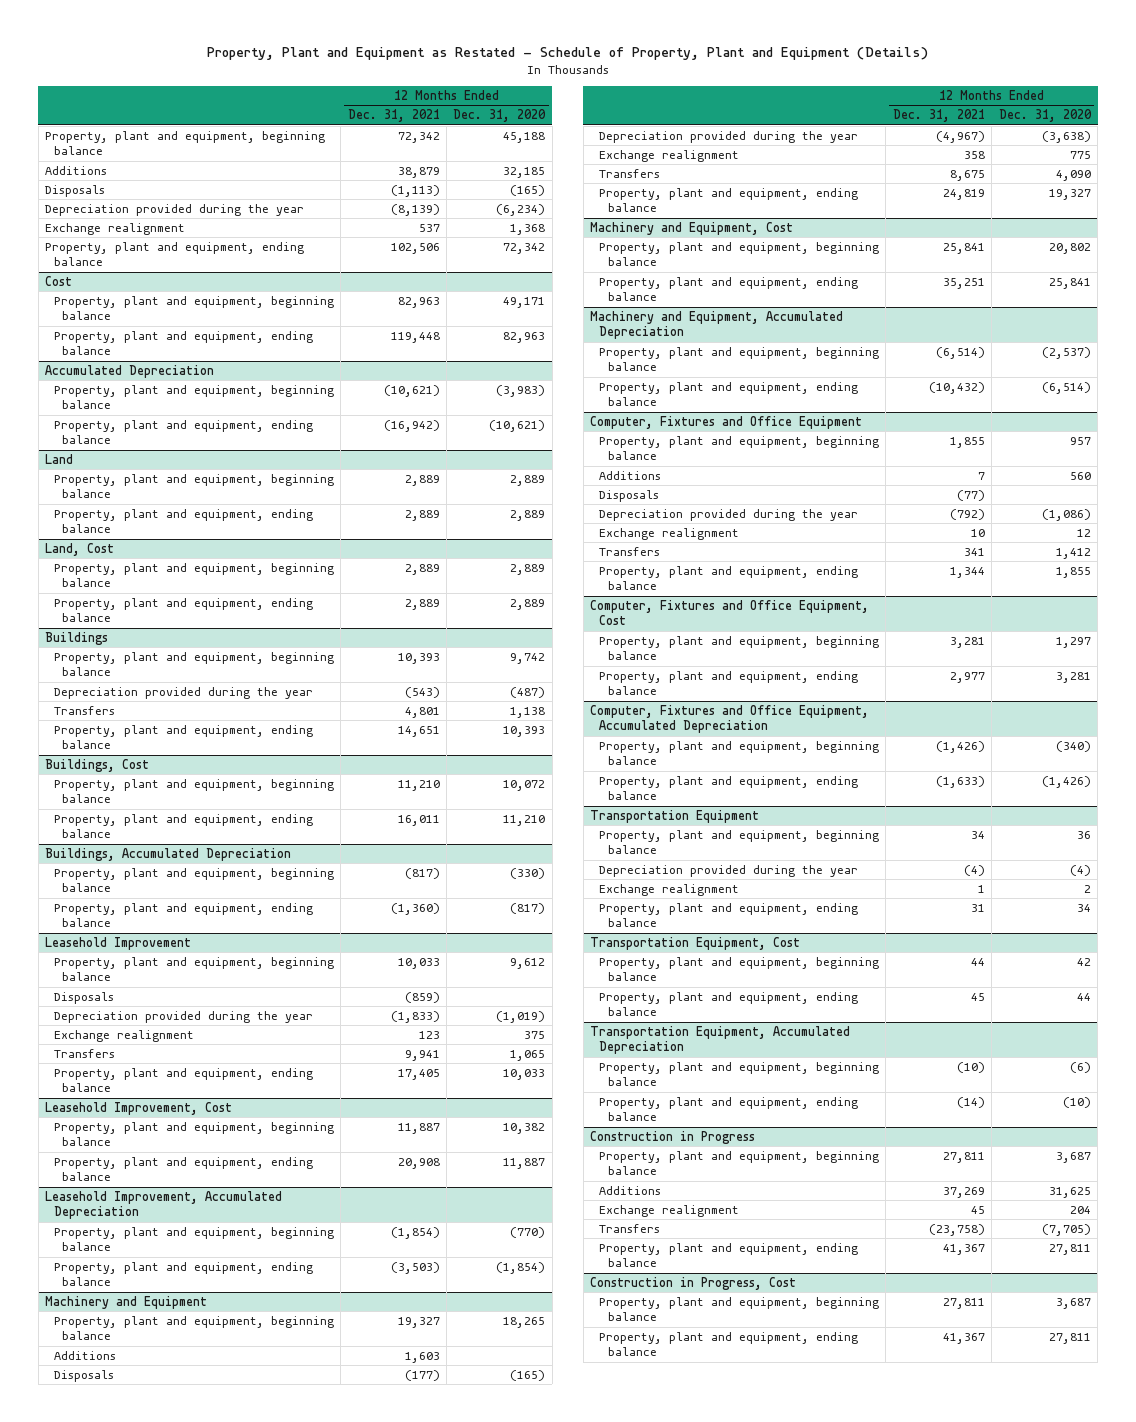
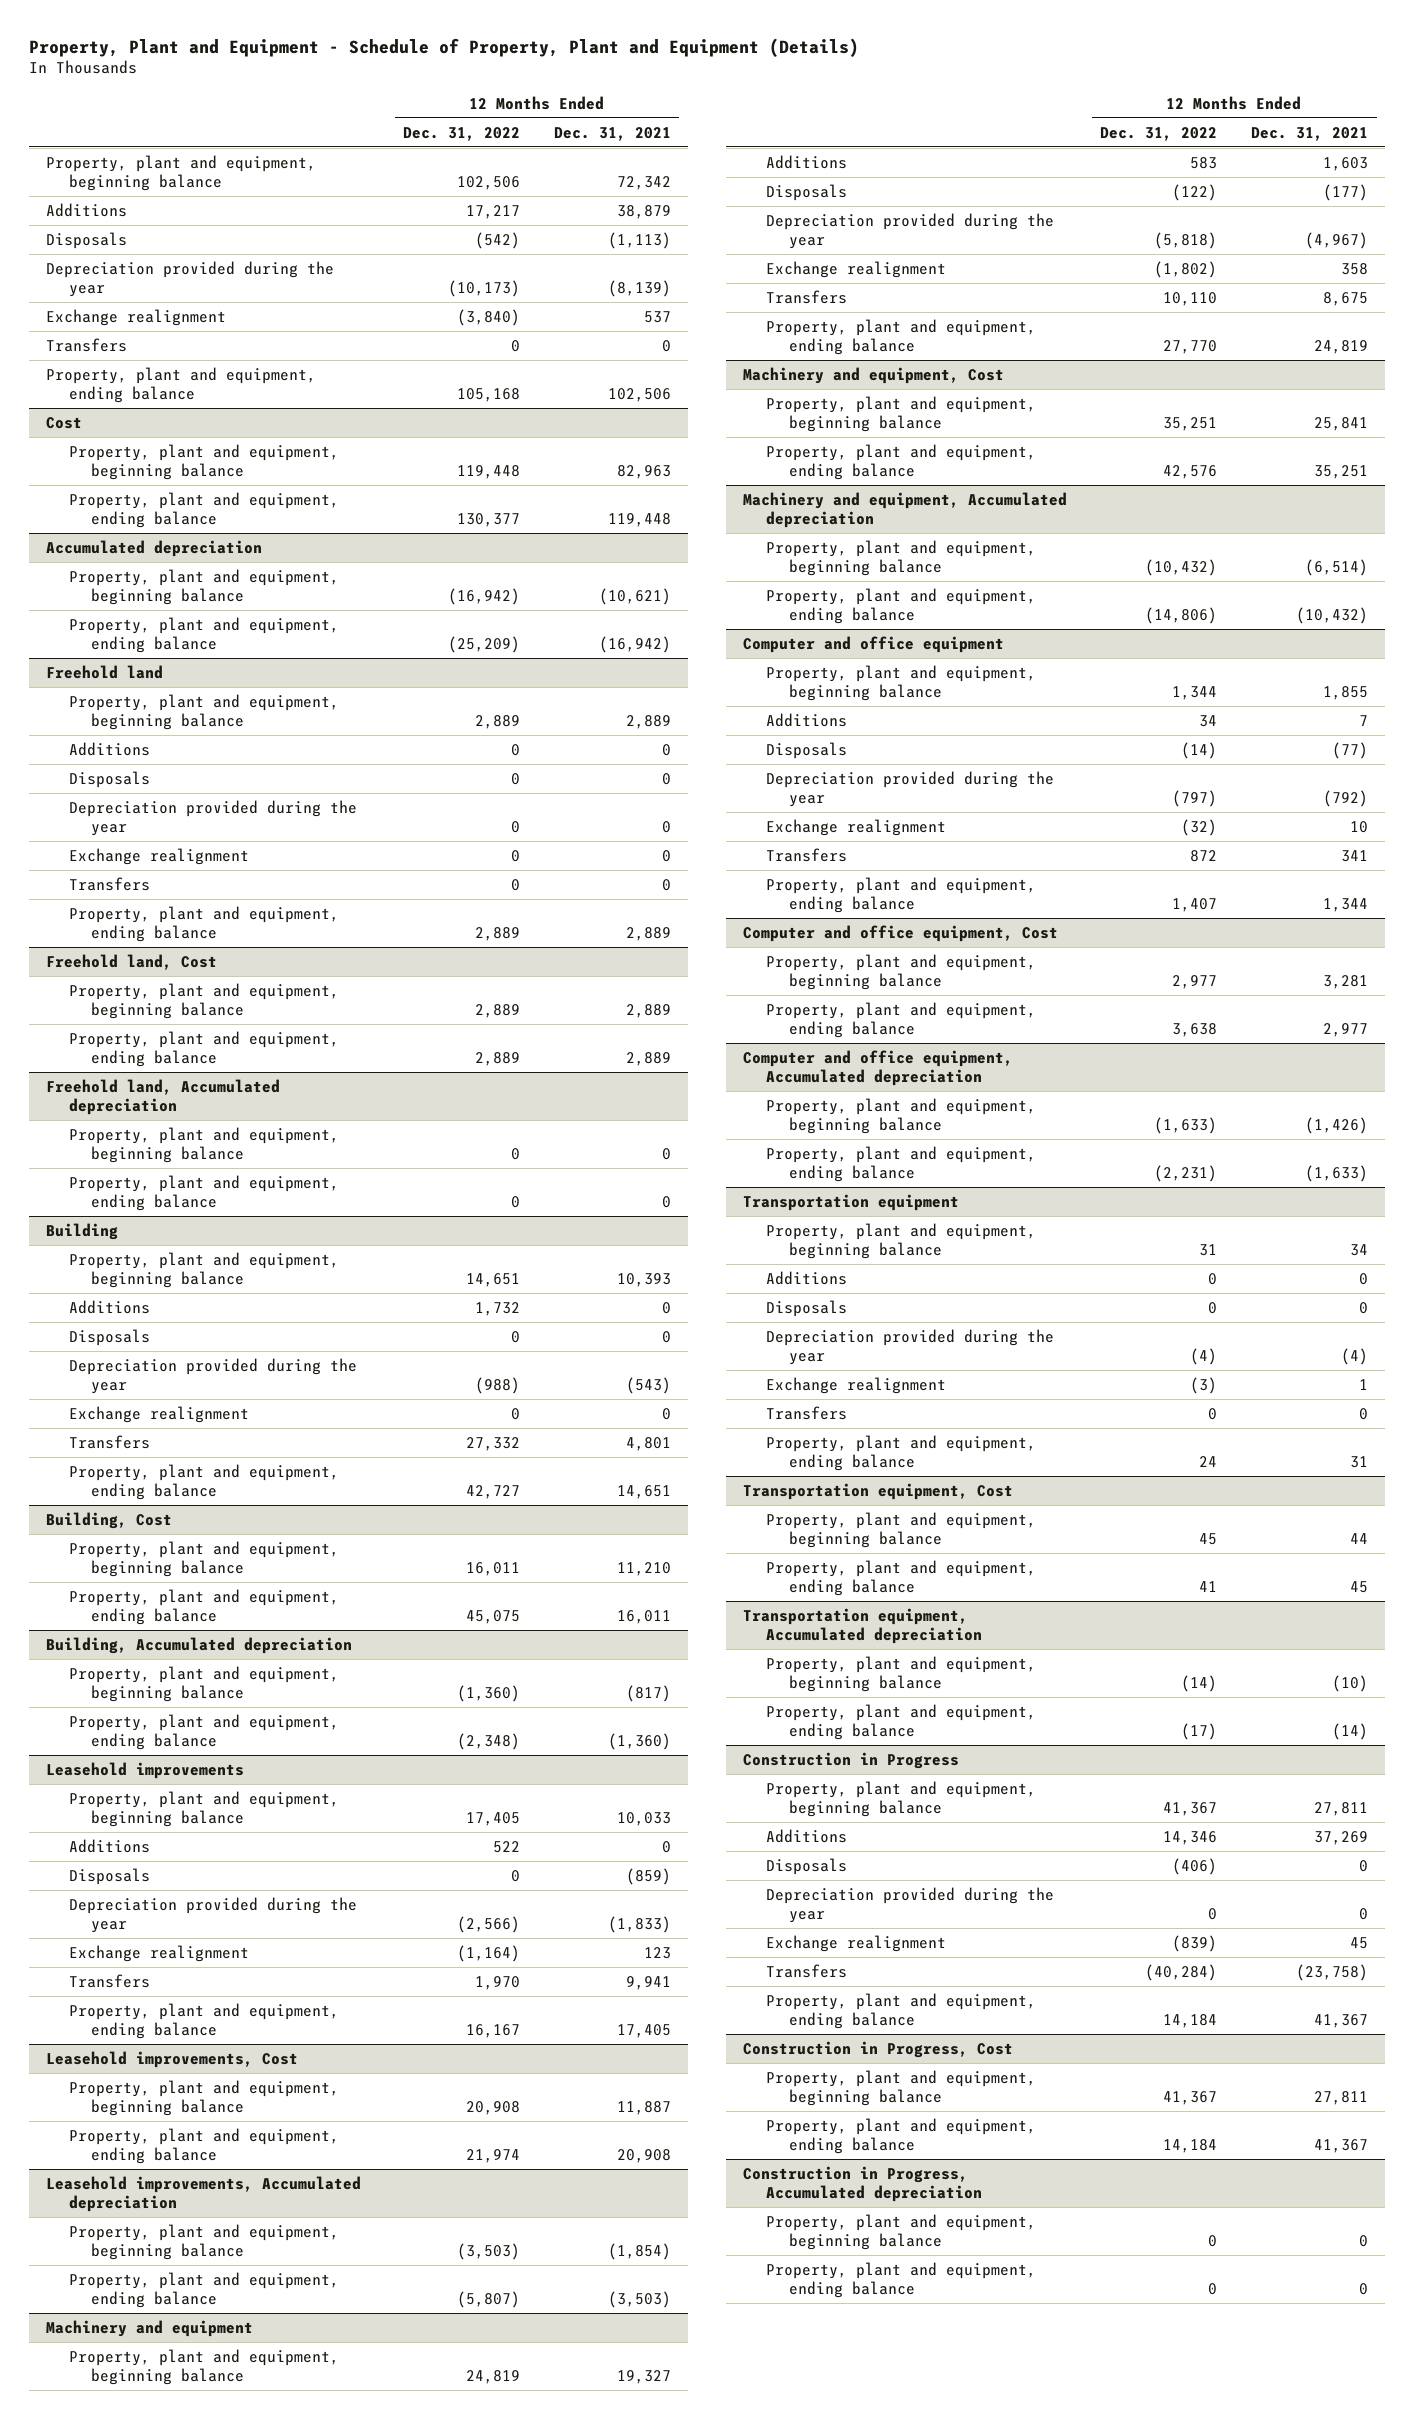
- Property, Plant and Equipment as Restated - Schedule of Property, Plant and Equipment (Details)
+ Property, Plant and Equipment - Schedule of Property, Plant and Equipment (Details)
- | 12 Months Ended Dec. 31, 2021 | 12 Months Ended Dec. 31, 2020
+ | 12 Months Ended Dec. 31, 2022 | 12 Months Ended Dec. 31, 2021
+ Transfers | 0 | 0
- Accumulated Depreciation
+ Accumulated depreciation
- Land
+ Freehold land
+ Additions | 0 | 0
+ Disposals | 0 | 0
+ Depreciation provided during the year | 0 | 0
+ Exchange realignment | 0 | 0
+ Transfers | 0 | 0
- Land, Cost
+ Freehold land, Cost
- Buildings
+ Freehold land, Accumulated depreciation
+ Property, plant and equipment, beginning balance | 0 | 0
+ Property, plant and equipment, ending balance | 0 | 0
+ Building
+ Additions | 1,732 | 0
+ Disposals | 0 | 0
+ Exchange realignment | 0 | 0
- Buildings, Cost
+ Building, Cost
- Buildings, Accumulated Depreciation
+ Building, Accumulated depreciation
- Leasehold Improvement
+ Leasehold improvements
+ Additions | 522 | 0
- Leasehold Improvement, Cost
+ Leasehold improvements, Cost
- Leasehold Improvement, Accumulated Depreciation
+ Leasehold improvements, Accumulated depreciation
- Machinery and Equipment
+ Machinery and equipment
- Machinery and Equipment, Cost
+ Machinery and equipment, Cost
- Machinery and Equipment, Accumulated Depreciation
+ Machinery and equipment, Accumulated depreciation
- Computer, Fixtures and Office Equipment
+ Computer and office equipment
- Computer, Fixtures and Office Equipment, Cost
+ Computer and office equipment, Cost
- Computer, Fixtures and Office Equipment, Accumulated Depreciation
+ Computer and office equipment, Accumulated depreciation
- Transportation Equipment
+ Transportation equipment
+ Additions | 0 | 0
+ Disposals | 0 | 0
+ Transfers | 0 | 0
- Transportation Equipment, Cost
+ Transportation equipment, Cost
- Transportation Equipment, Accumulated Depreciation
+ Transportation equipment, Accumulated depreciation
@ Construction in Progress
+ Disposals | (406) | 0
+ Depreciation provided during the year | 0 | 0
+ Construction in Progress, Accumulated depreciation
+ Property, plant and equipment, beginning balance | 0 | 0
+ Property, plant and equipment, ending balance | 0 | 0

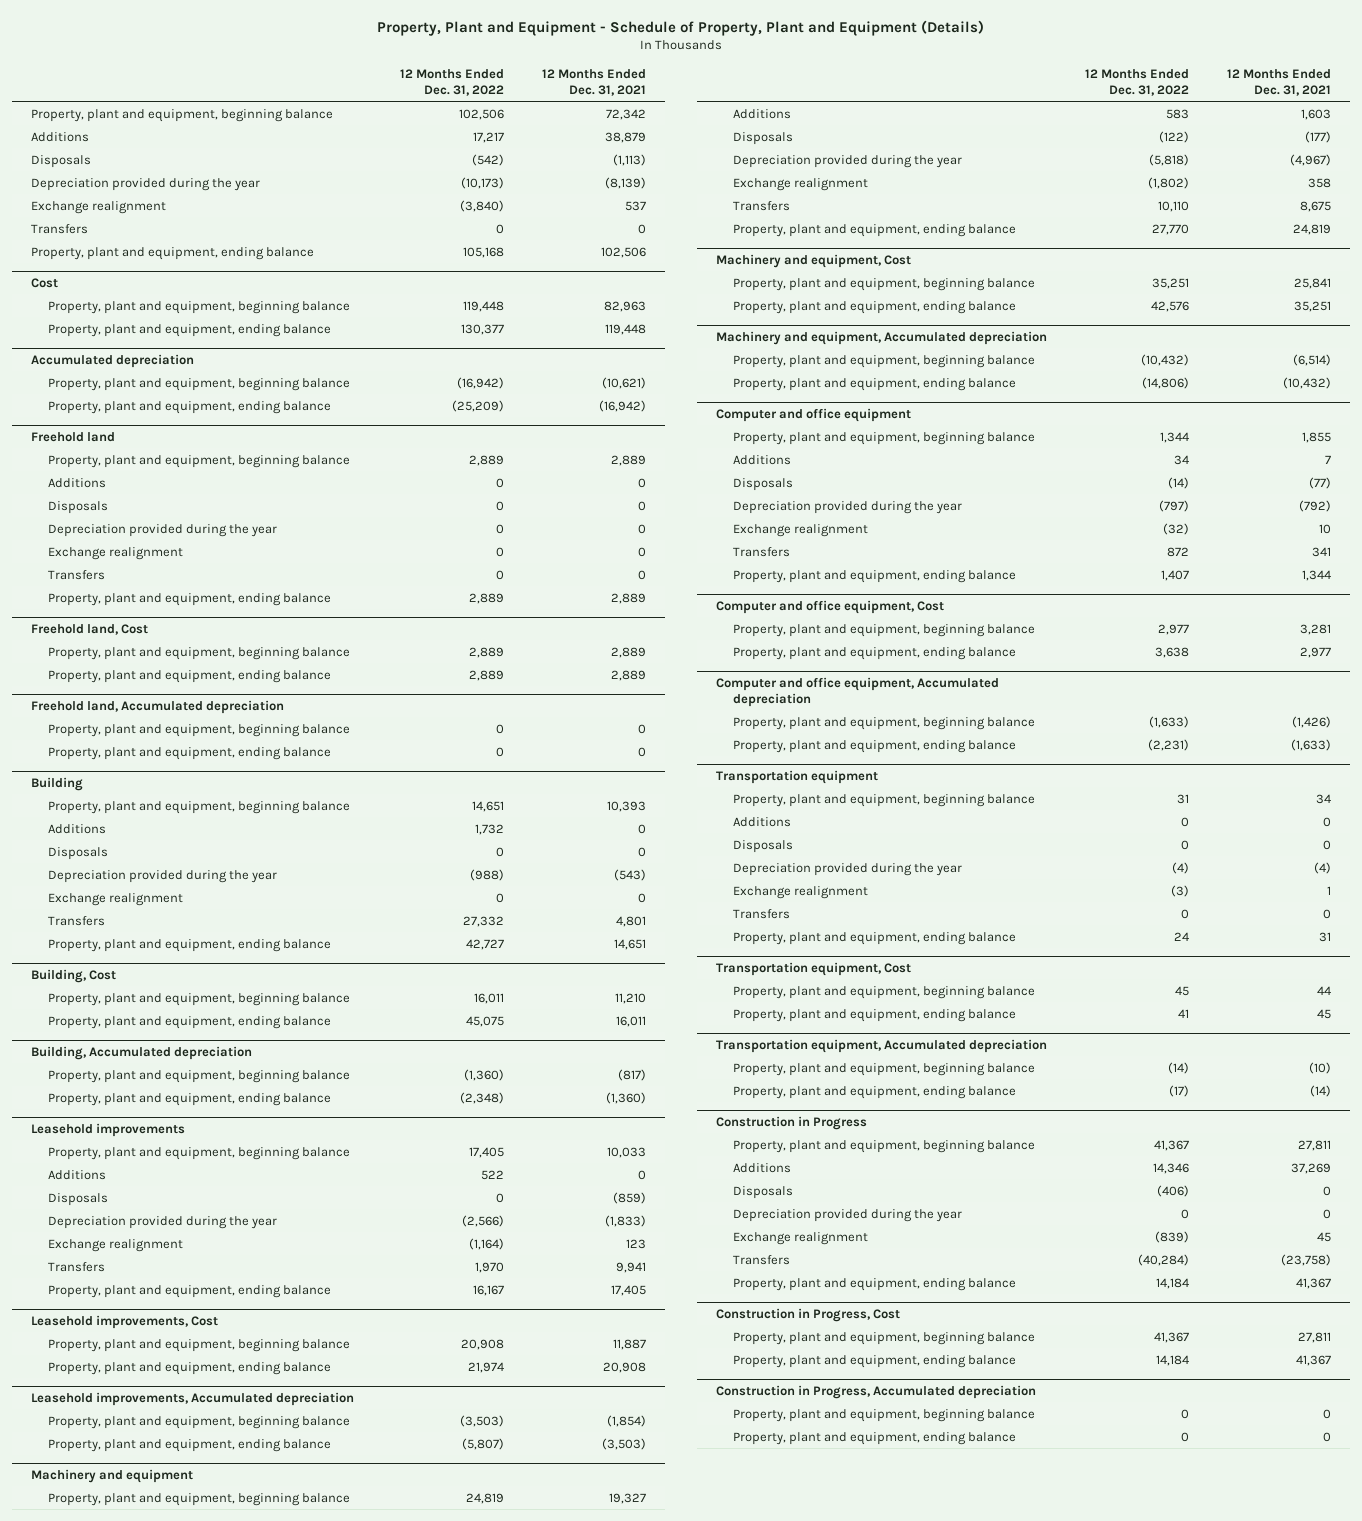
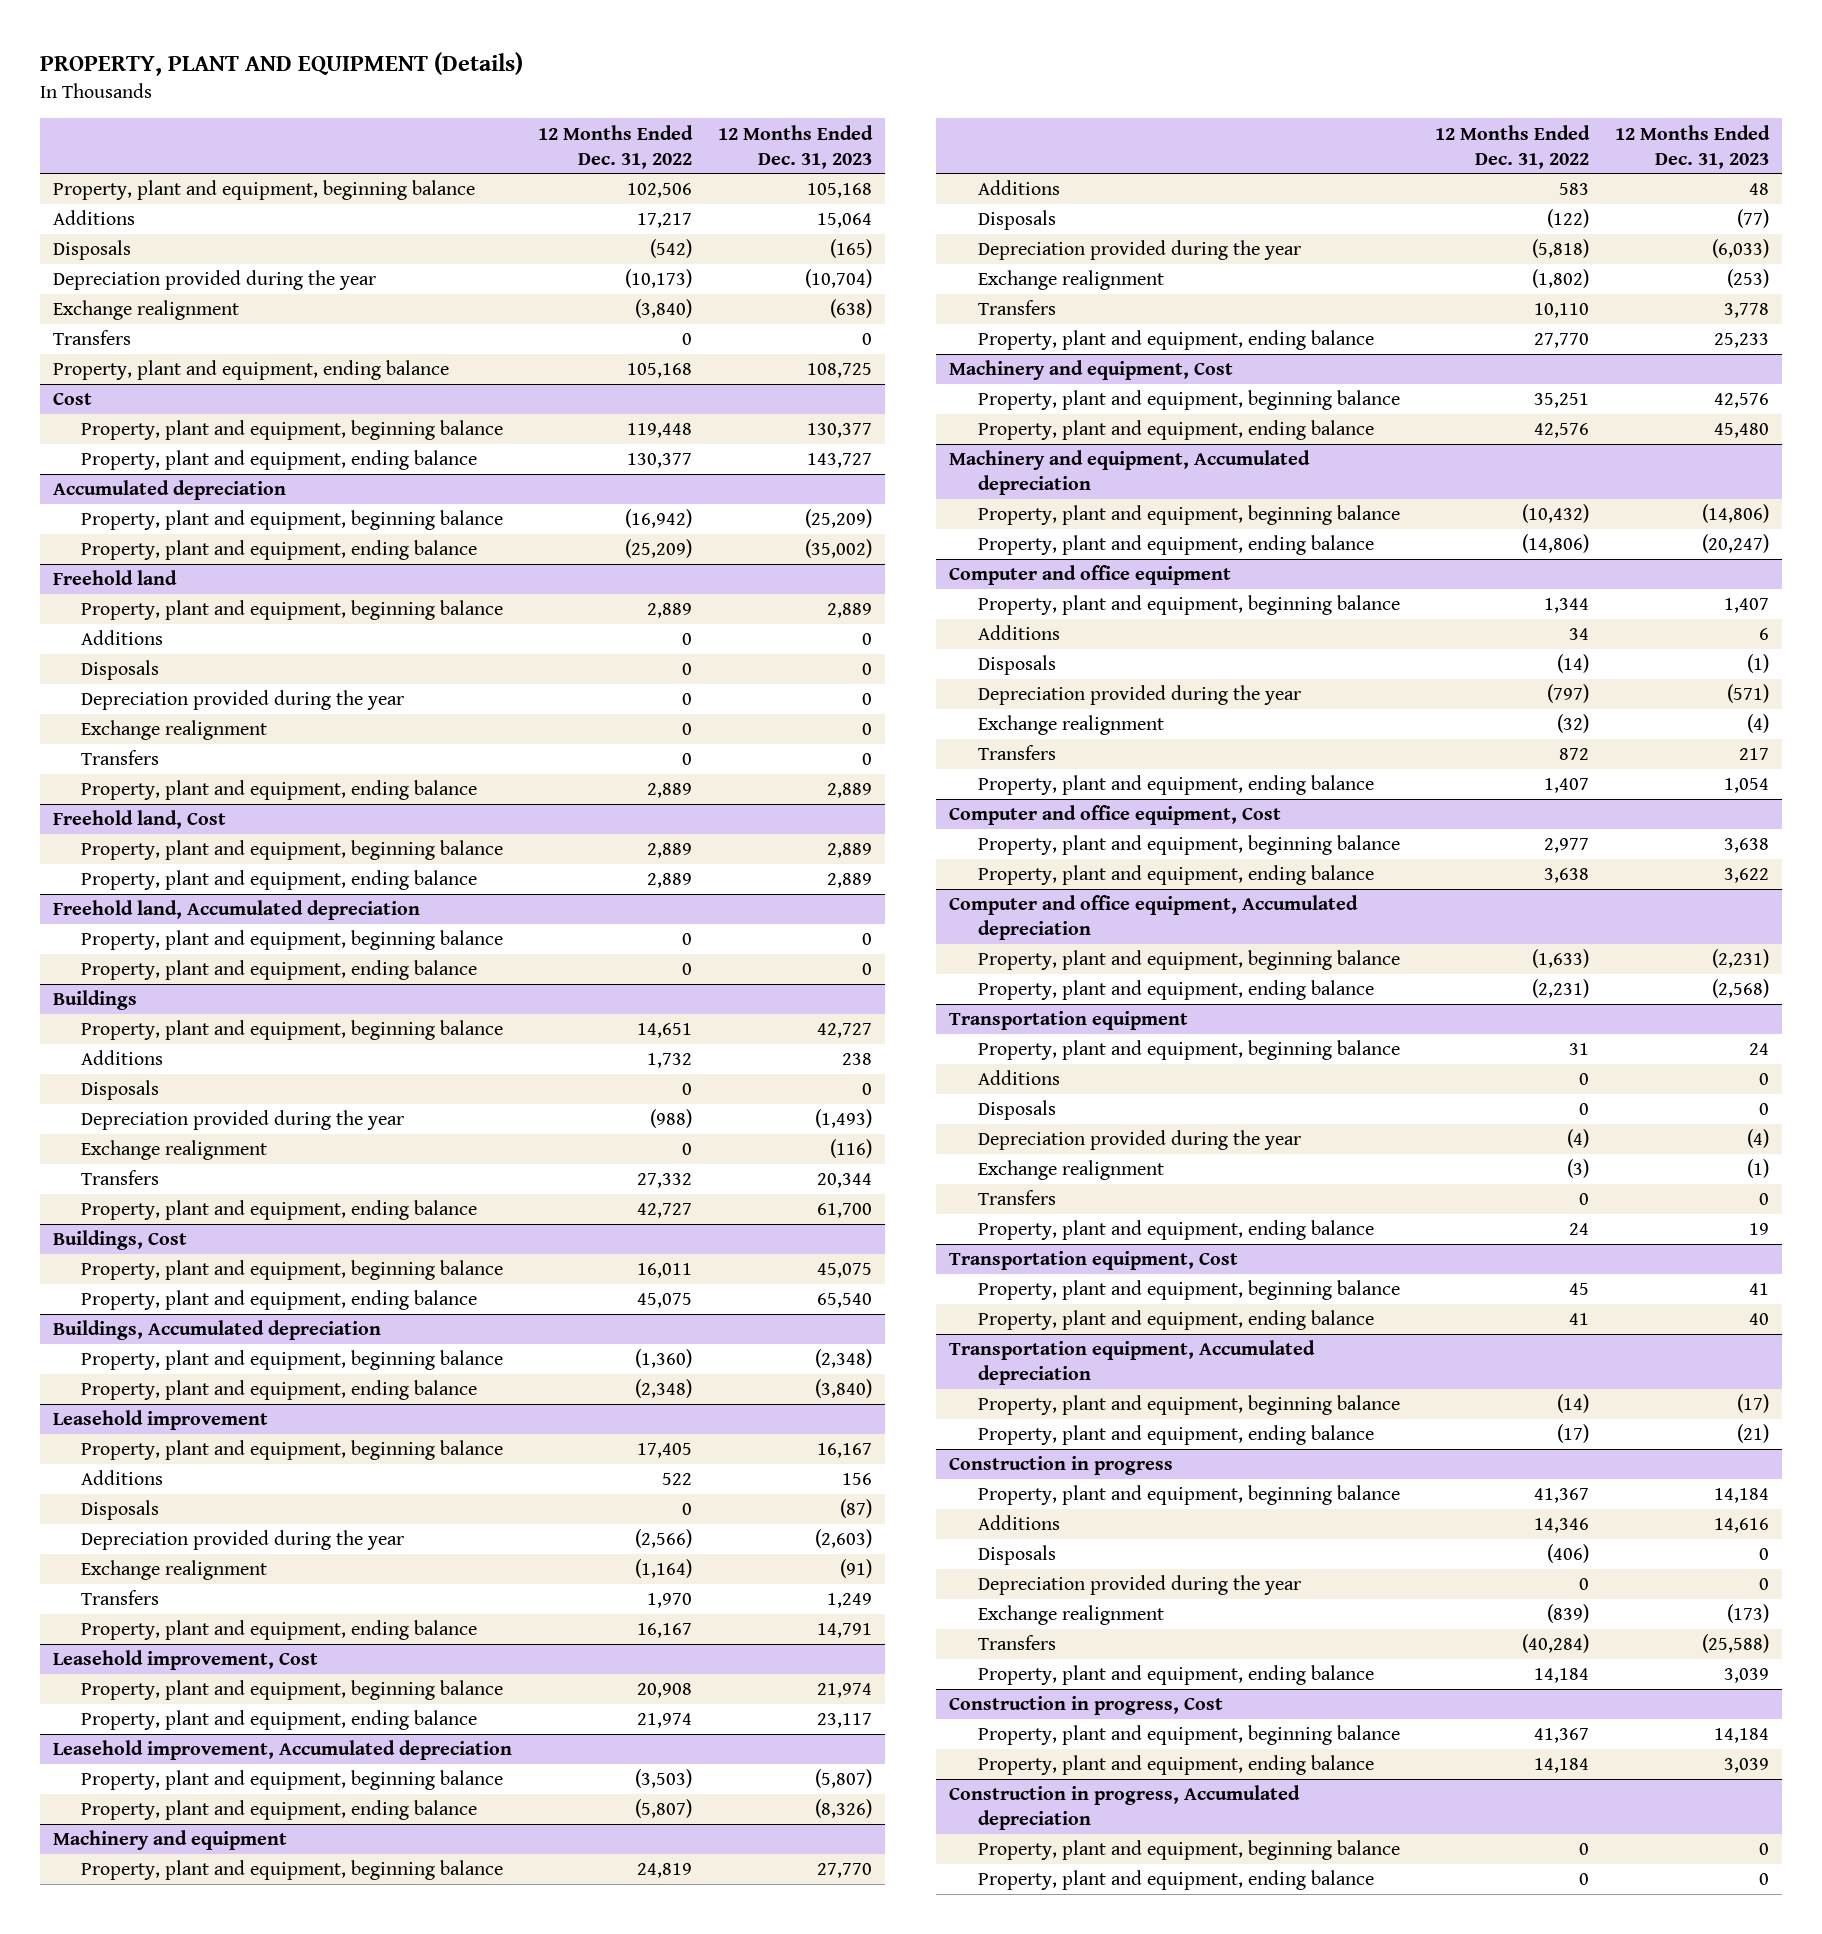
- Property, Plant and Equipment - Schedule of Property, Plant and Equipment (Details)
+ PROPERTY, PLANT AND EQUIPMENT (Details)
- | 12 Months Ended Dec. 31, 2022 | 12 Months Ended Dec. 31, 2021
+ | 12 Months Ended Dec. 31, 2022 | 12 Months Ended Dec. 31, 2023
- Building
+ Buildings
- Building, Cost
+ Buildings, Cost
- Building, Accumulated depreciation
+ Buildings, Accumulated depreciation
- Leasehold improvements
+ Leasehold improvement
- Leasehold improvements, Cost
+ Leasehold improvement, Cost
- Leasehold improvements, Accumulated depreciation
+ Leasehold improvement, Accumulated depreciation
- Construction in Progress
+ Construction in progress
- Construction in Progress, Cost
+ Construction in progress, Cost
- Construction in Progress, Accumulated depreciation
+ Construction in progress, Accumulated depreciation

